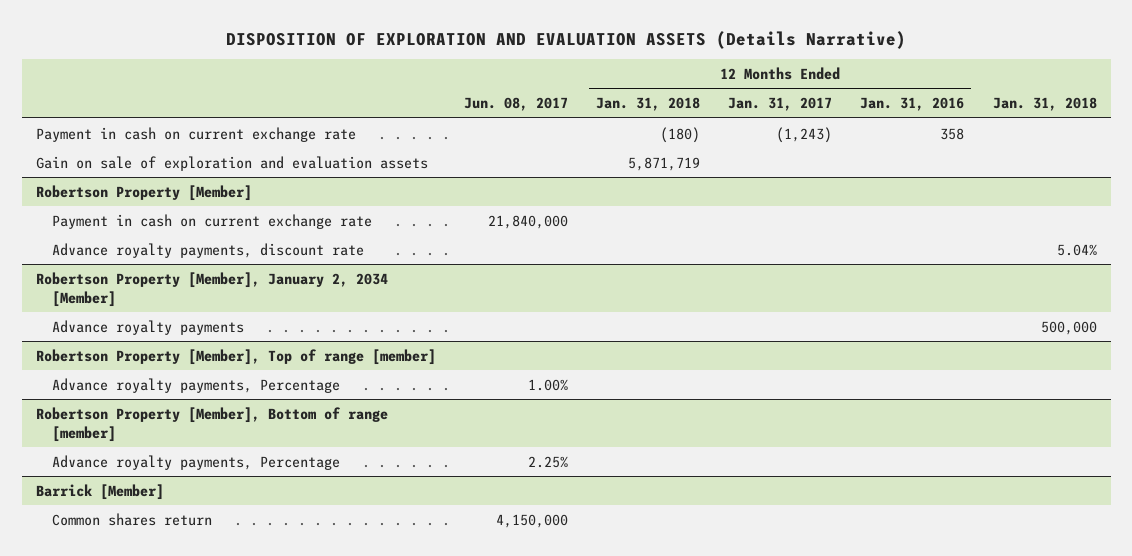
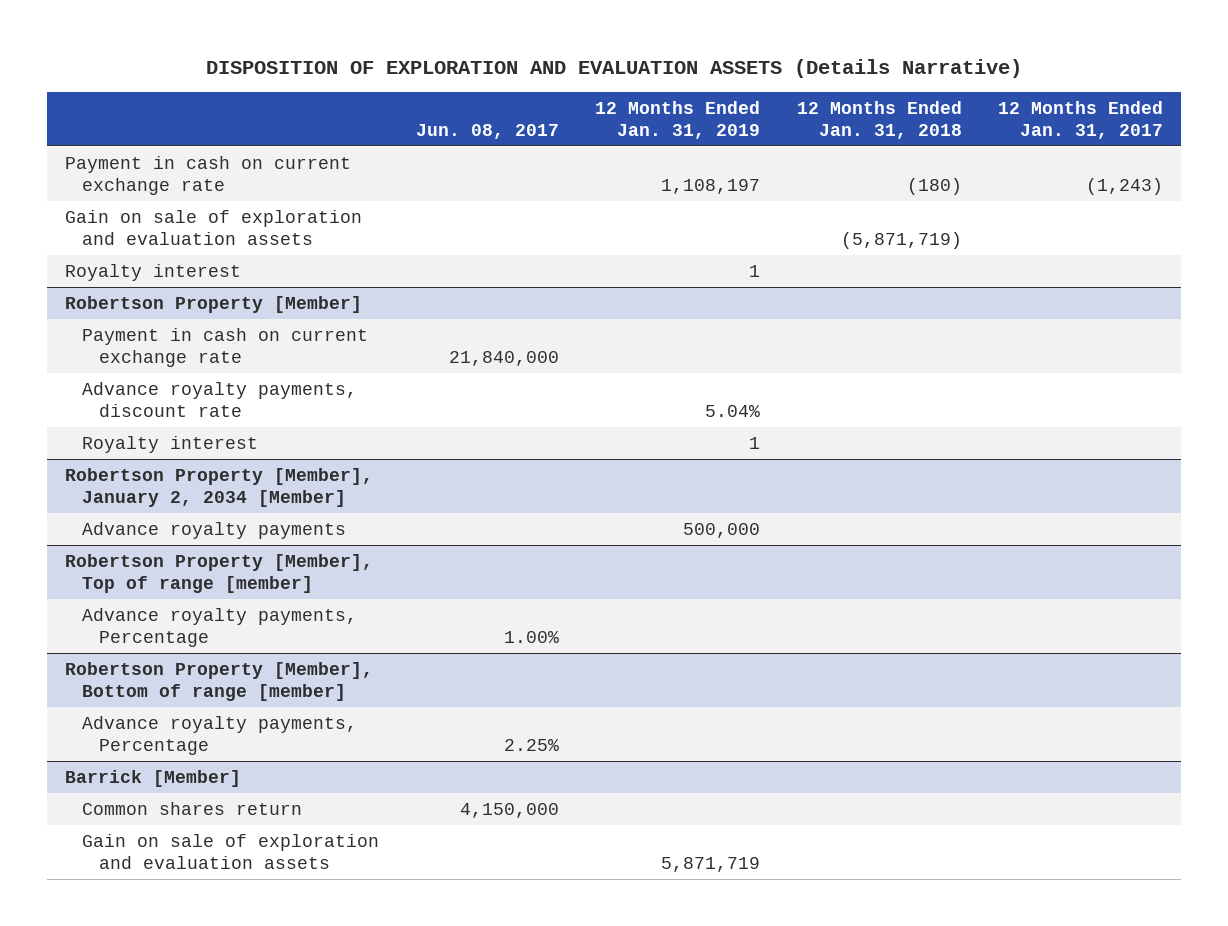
- | Jun. 08, 2017 | 12 Months Ended Jan. 31, 2018 | 12 Months Ended Jan. 31, 2017 | 12 Months Ended Jan. 31, 2016 | Jan. 31, 2018
+ | Jun. 08, 2017 | 12 Months Ended Jan. 31, 2019 | 12 Months Ended Jan. 31, 2018 | 12 Months Ended Jan. 31, 2017
- Gain on sale of exploration and evaluation assets | | 5,871,719 | | |
+ Gain on sale of exploration and evaluation assets | | | (5,871,719) |
+ Royalty interest | | 1 | |
@ Robertson Property [Member]
+ Royalty interest | | 1 | |
@ Barrick [Member]
+ Gain on sale of exploration and evaluation assets | | 5,871,719 | |

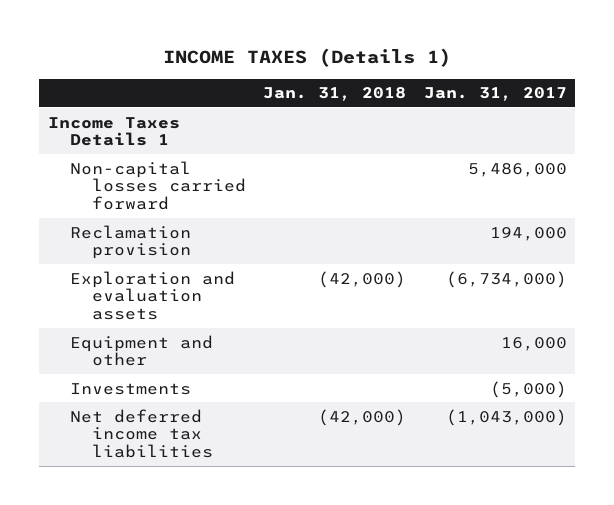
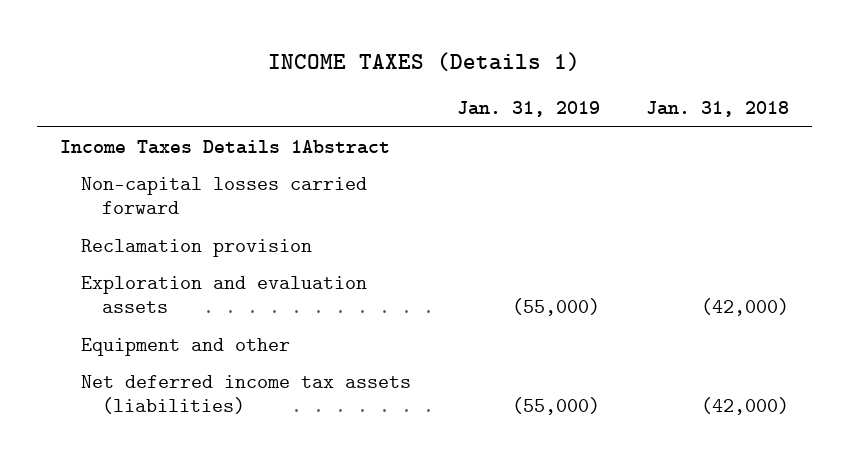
- | Jan. 31, 2018 | Jan. 31, 2017
+ | Jan. 31, 2019 | Jan. 31, 2018
- Income Taxes Details 1
+ Income Taxes Details 1Abstract
- Investments | | (5,000)
- Net deferred income tax liabilities | (42,000) | (1,043,000)
+ Net deferred income tax assets (liabilities) | (55,000) | (42,000)

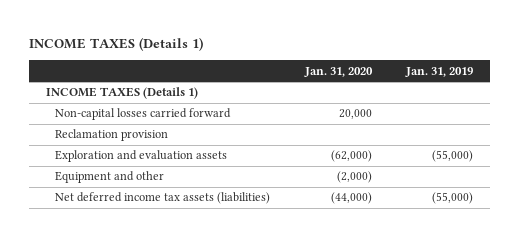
- | Jan. 31, 2019 | Jan. 31, 2018
+ | Jan. 31, 2020 | Jan. 31, 2019
- Income Taxes Details 1Abstract
+ INCOME TAXES (Details 1)

